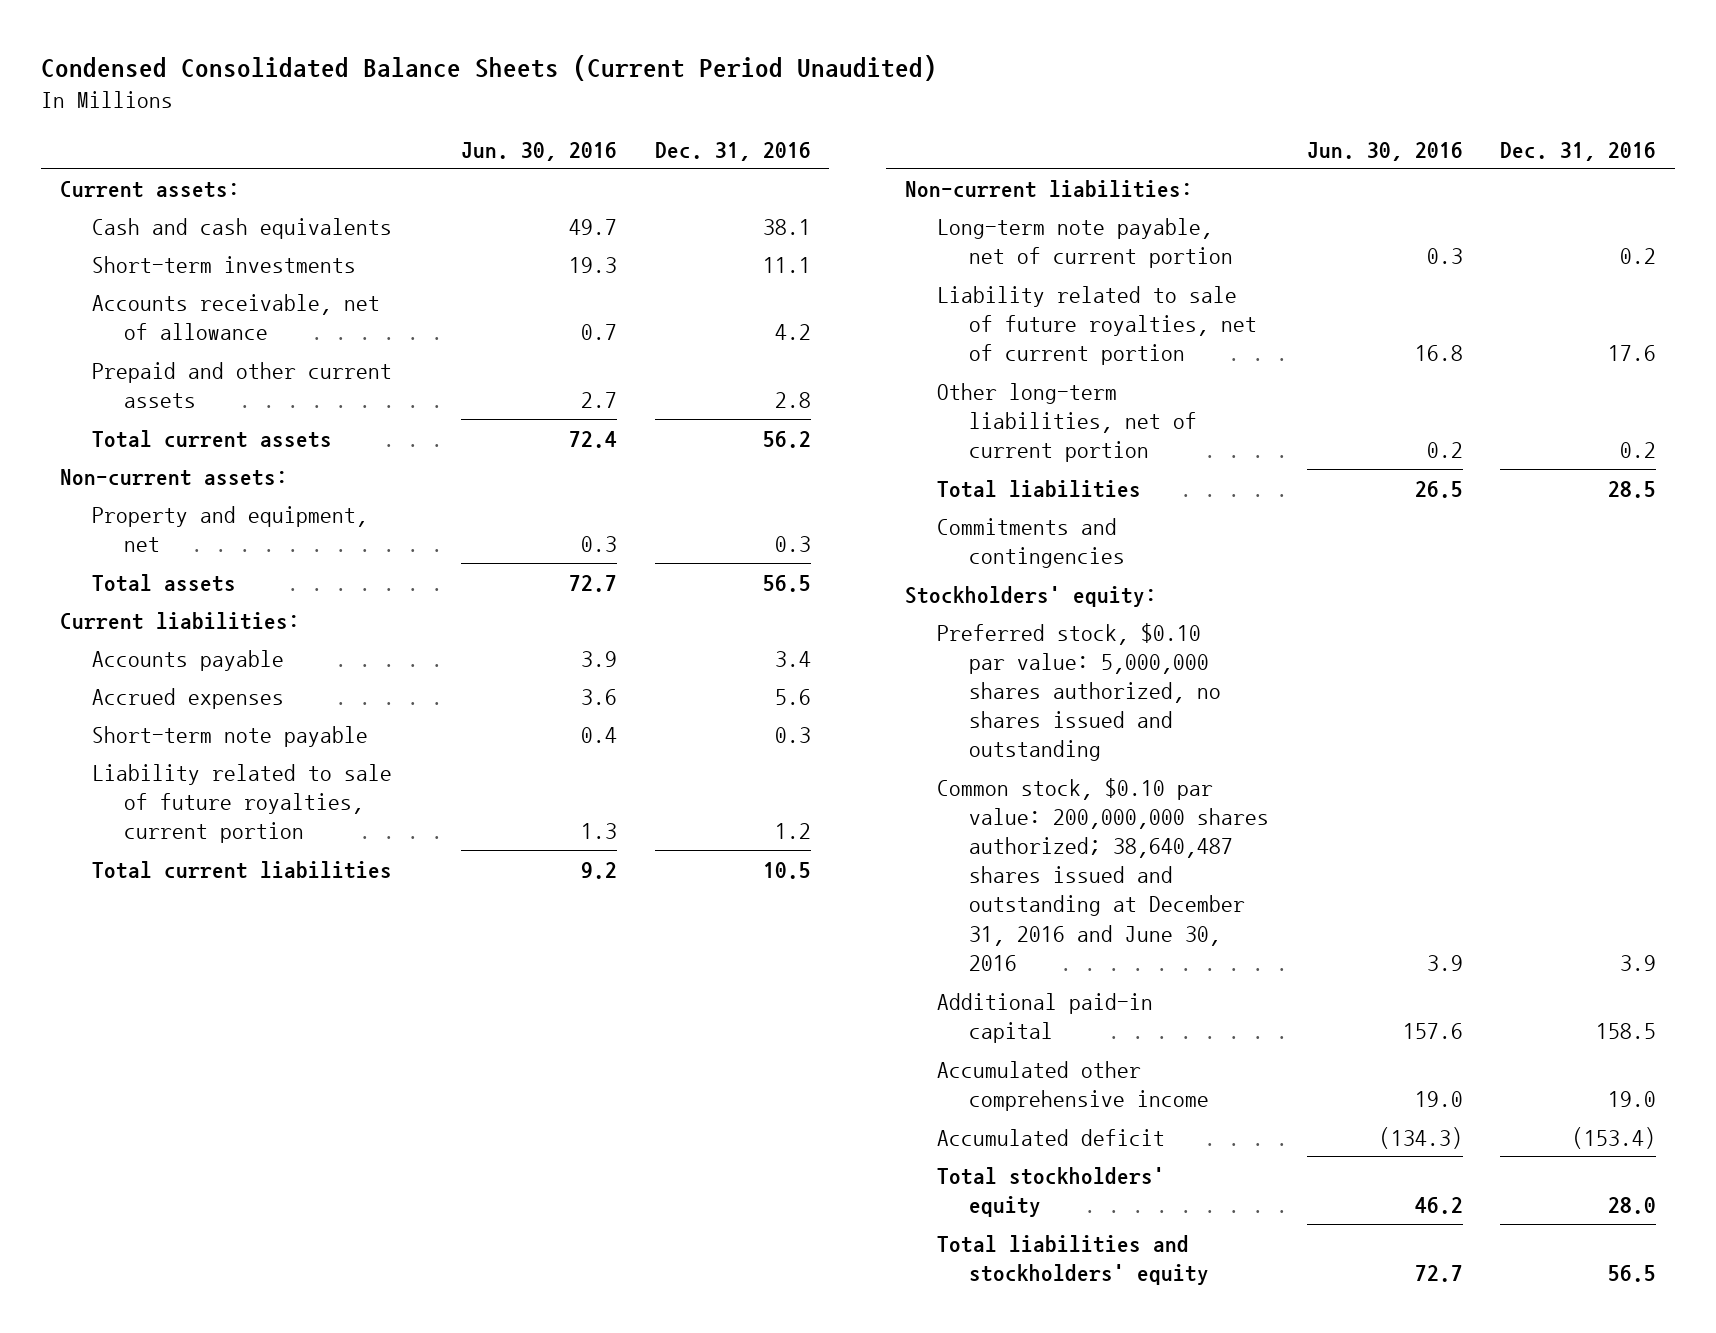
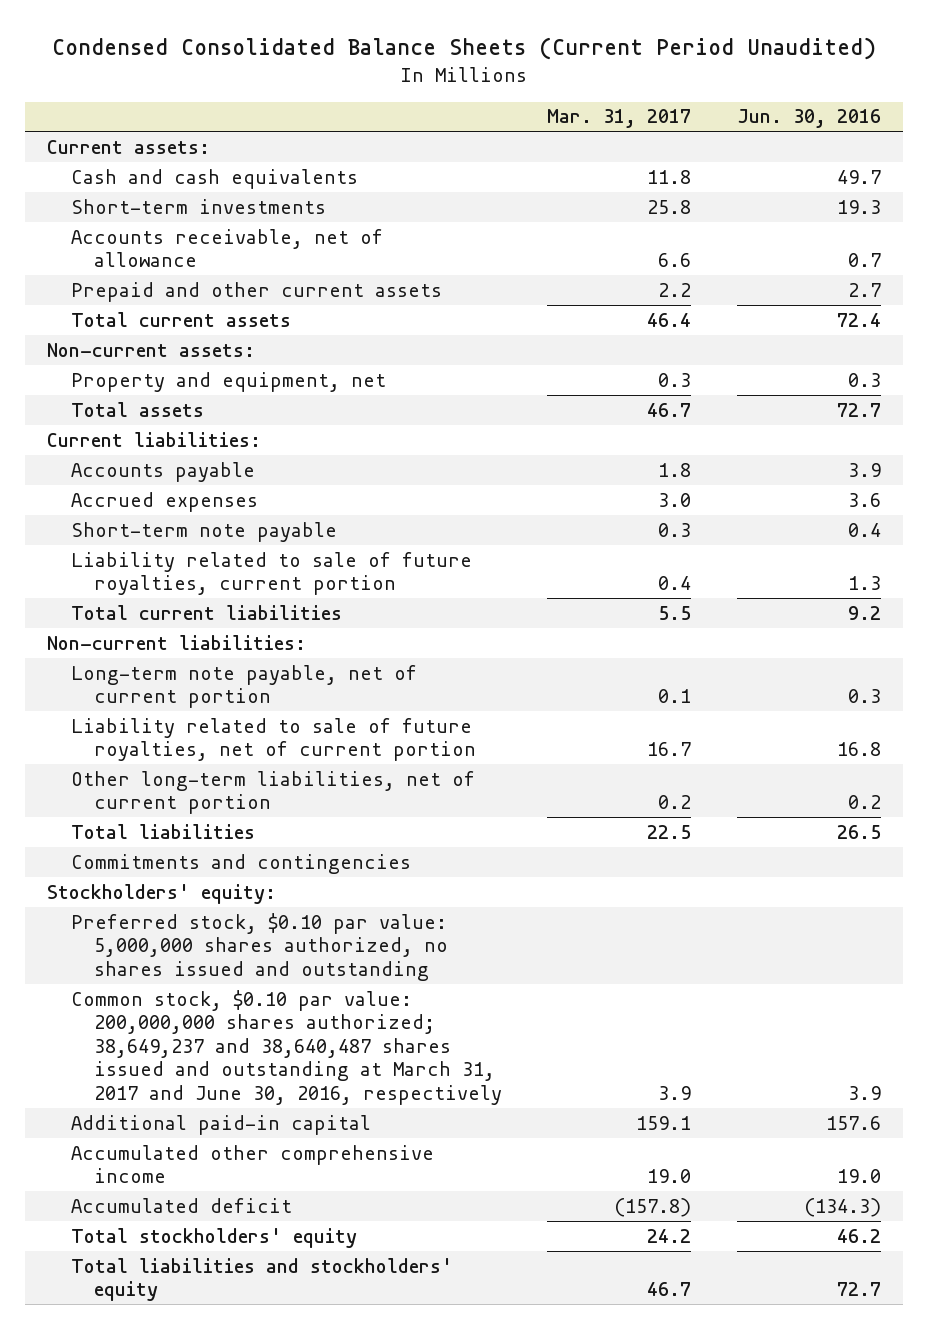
- | Jun. 30, 2016 | Dec. 31, 2016
+ | Mar. 31, 2017 | Jun. 30, 2016
- Common stock, $0.10 par value: 200,000,000 shares authorized; 38,640,487 shares issued and outstanding at December 31, 2016 and June 30, 2016 | 3.9 | 3.9
+ Common stock, $0.10 par value: 200,000,000 shares authorized; 38,649,237 and 38,640,487 shares issued and outstanding at March 31, 2017 and June 30, 2016, respectively | 3.9 | 3.9

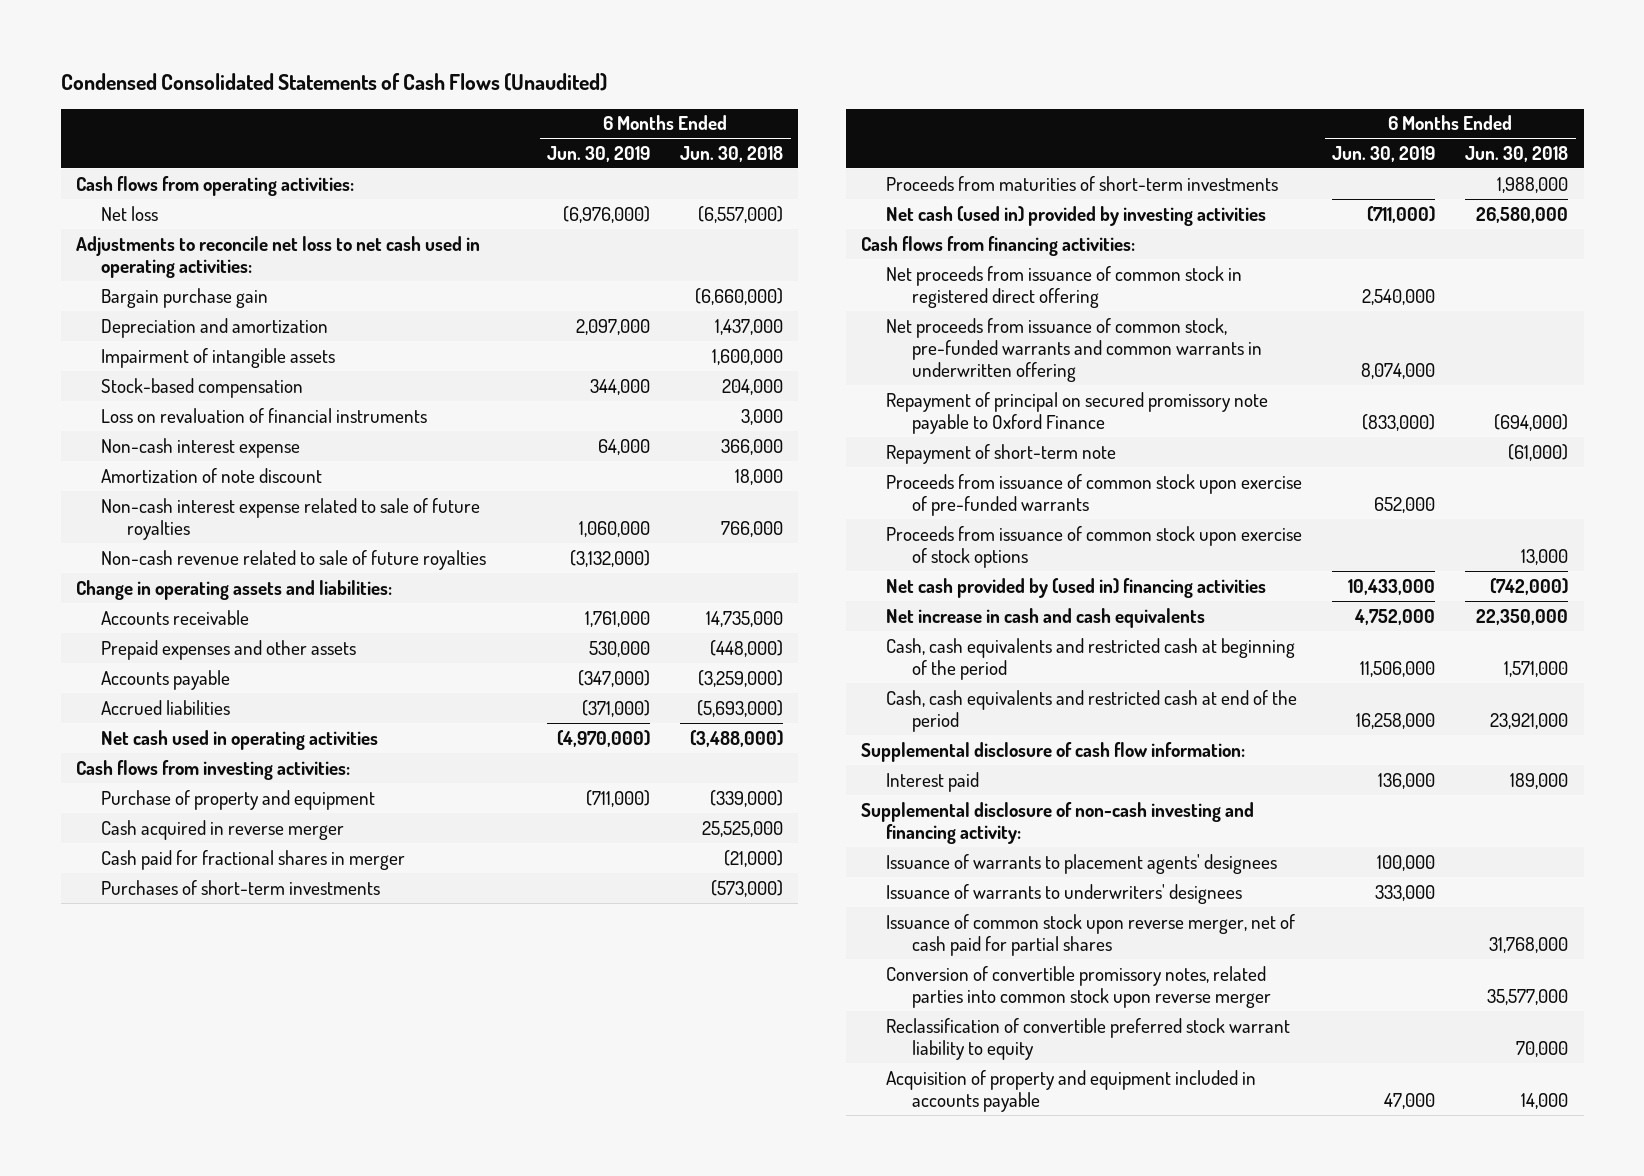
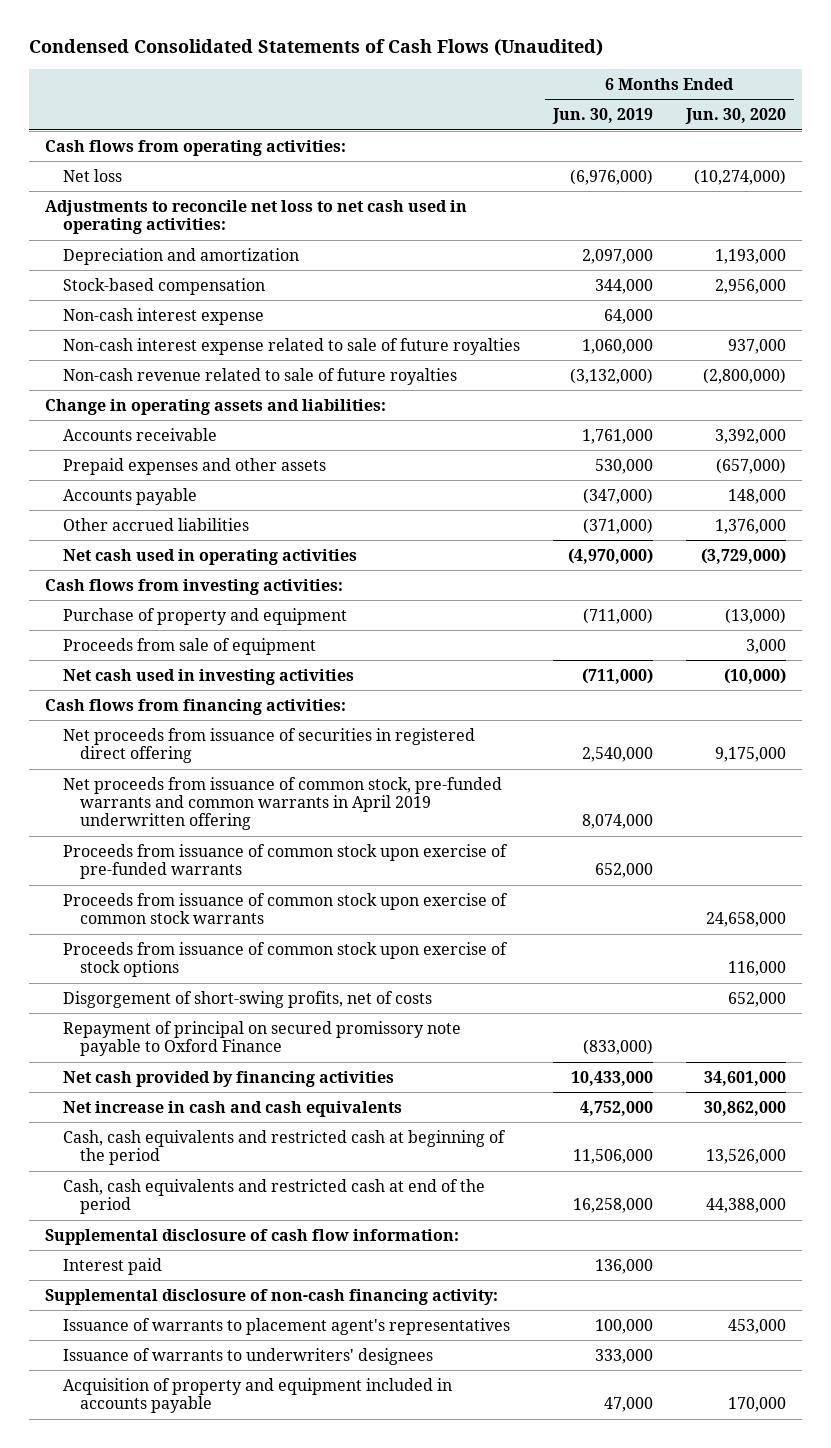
- | 6 Months Ended Jun. 30, 2019 | 6 Months Ended Jun. 30, 2018
+ | 6 Months Ended Jun. 30, 2019 | 6 Months Ended Jun. 30, 2020
- Bargain purchase gain | | (6,660,000)
- Impairment of intangible assets | | 1,600,000
- Loss on revaluation of financial instruments | | 3,000
- Amortization of note discount | | 18,000
- Accrued liabilities | (371,000) | (5,693,000)
+ Other accrued liabilities | (371,000) | 1,376,000
- Cash acquired in reverse merger | | 25,525,000
- Cash paid for fractional shares in merger | | (21,000)
- Purchases of short-term investments | | (573,000)
- Proceeds from maturities of short-term investments | | 1,988,000
- Net cash (used in) provided by investing activities | (711,000) | 26,580,000
+ Proceeds from sale of equipment | | 3,000
+ Net cash used in investing activities | (711,000) | (10,000)
- Net proceeds from issuance of common stock in registered direct offering | 2,540,000 |
- Net proceeds from issuance of common stock, pre-funded warrants and common warrants in underwritten offering | 8,074,000 |
- Repayment of short-term note | | (61,000)
+ Net proceeds from issuance of securities in registered direct offering | 2,540,000 | 9,175,000
+ Net proceeds from issuance of common stock, pre-funded warrants and common warrants in April 2019 underwritten offering | 8,074,000 |
+ Proceeds from issuance of common stock upon exercise of common stock warrants | | 24,658,000
- Net cash provided by (used in) financing activities | 10,433,000 | (742,000)
+ Disgorgement of short-swing profits, net of costs | | 652,000
moved down: Repayment of principal on secured promissory note payable to Oxford Finance | (833,000) |
+ Net cash provided by financing activities | 10,433,000 | 34,601,000
- Supplemental disclosure of non-cash investing and financing activity:
- Issuance of warrants to placement agents' designees | 100,000 |
+ Supplemental disclosure of non-cash financing activity:
+ Issuance of warrants to placement agent's representatives | 100,000 | 453,000
- Issuance of common stock upon reverse merger, net of cash paid for partial shares | | 31,768,000
- Conversion of convertible promissory notes, related parties into common stock upon reverse merger | | 35,577,000
- Reclassification of convertible preferred stock warrant liability to equity | | 70,000

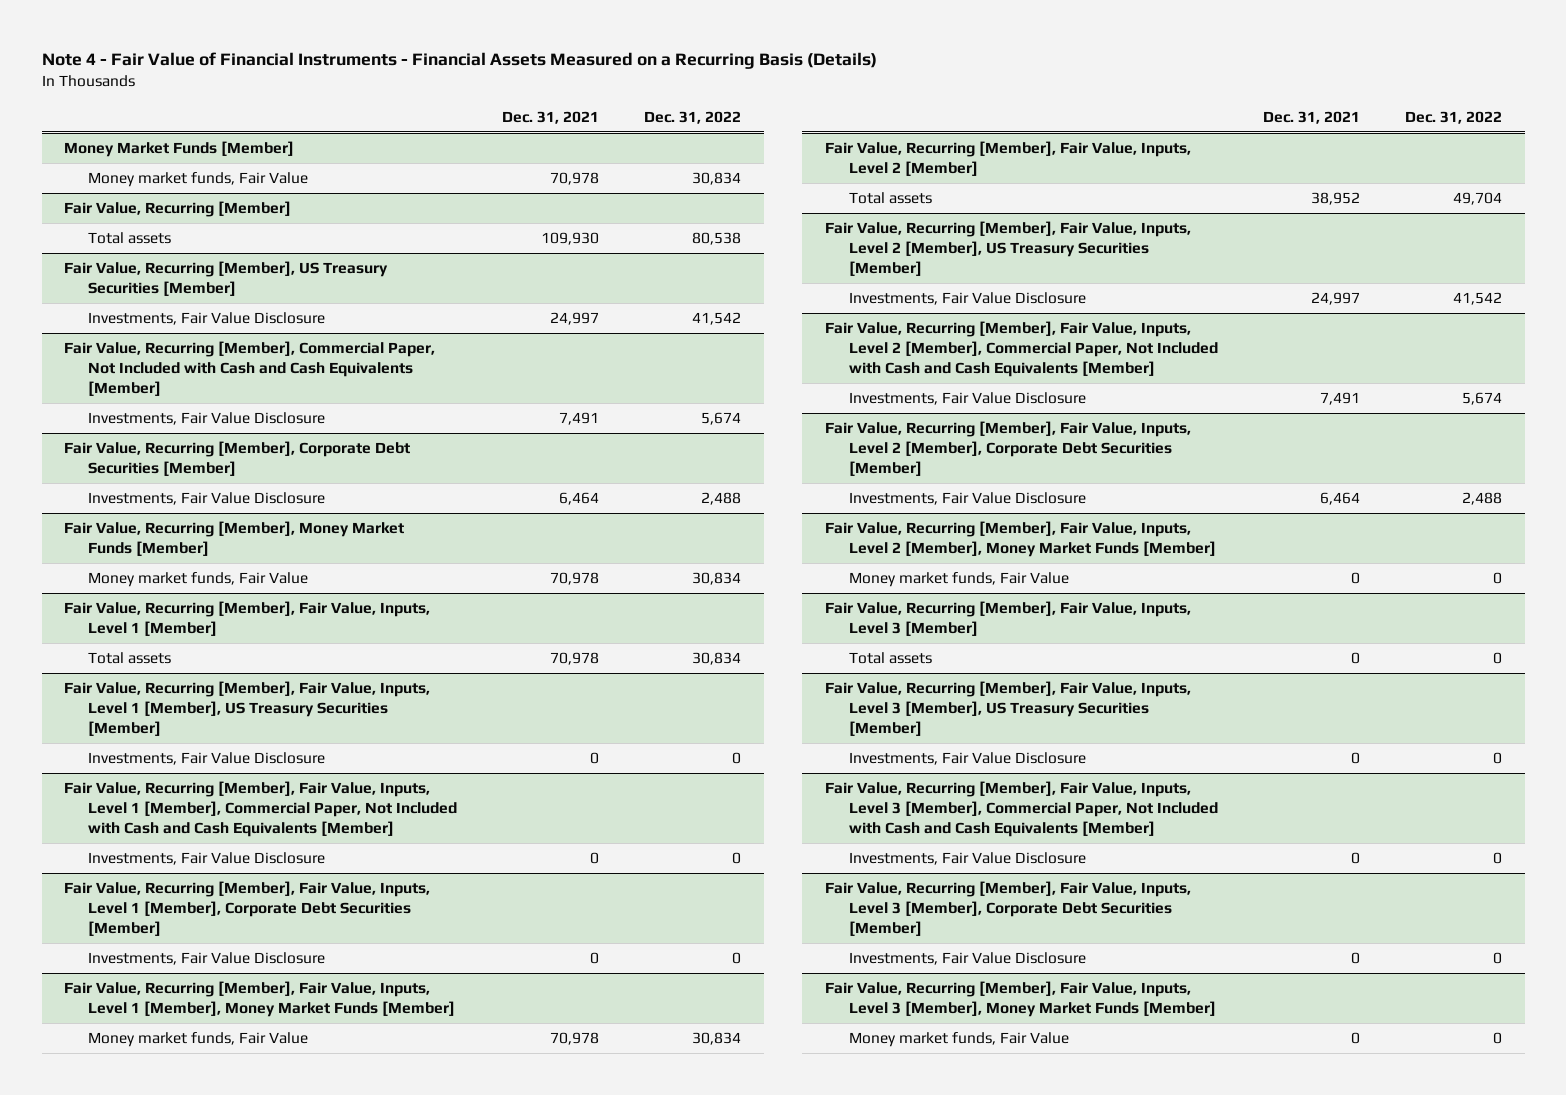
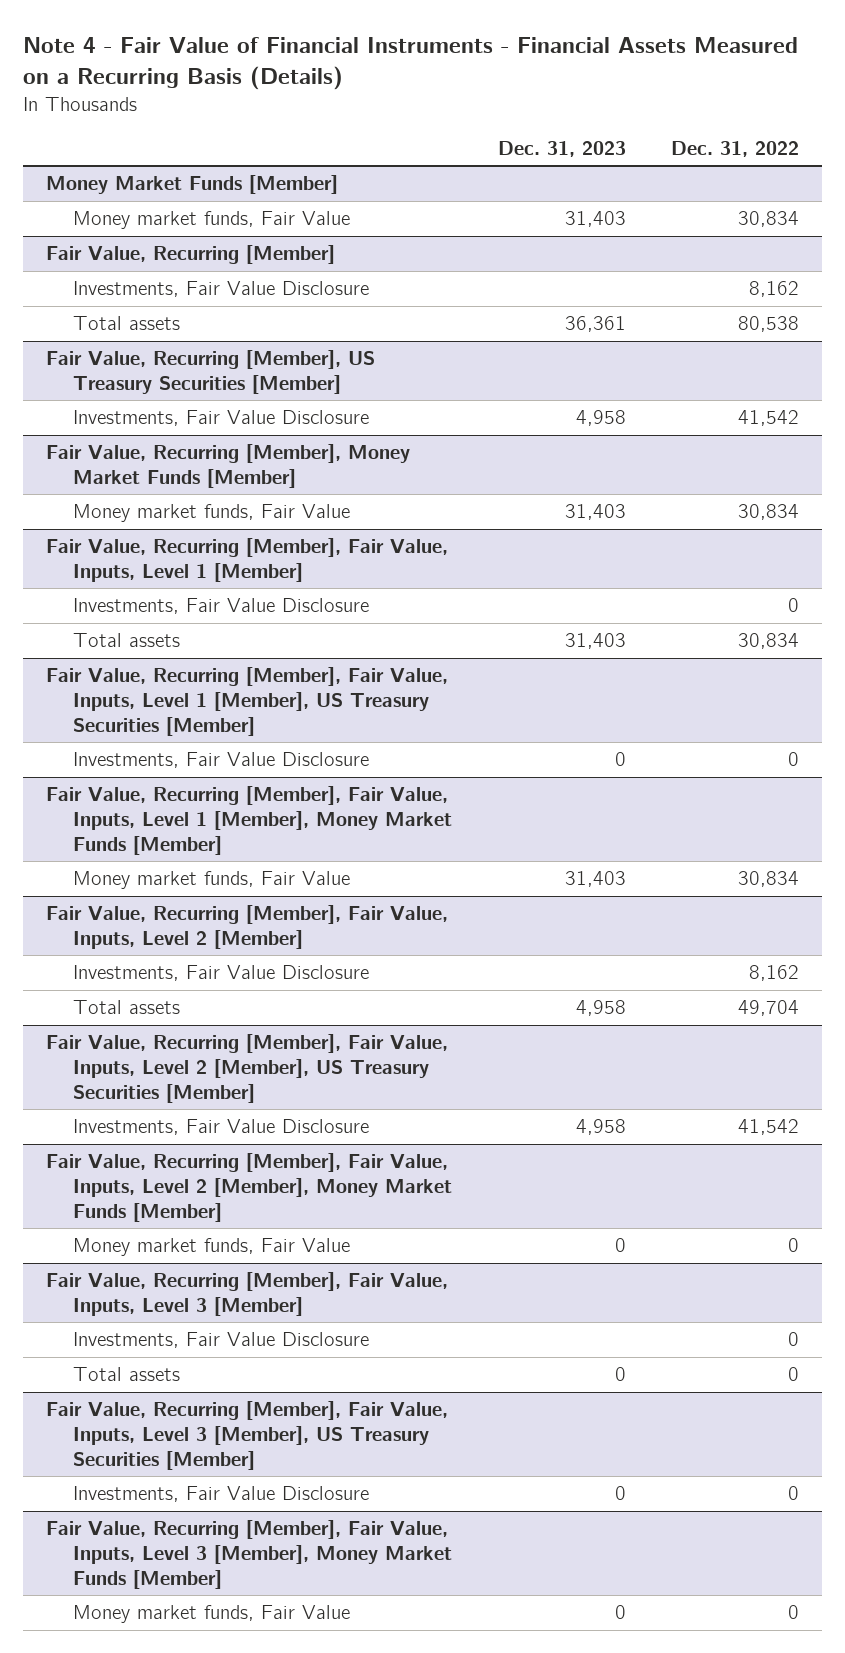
- | Dec. 31, 2021 | Dec. 31, 2022
+ | Dec. 31, 2023 | Dec. 31, 2022
@ Fair Value, Recurring [Member]
+ Investments, Fair Value Disclosure | | 8,162
- Fair Value, Recurring [Member], Commercial Paper, Not Included with Cash and Cash Equivalents [Member]
- Investments, Fair Value Disclosure | 7,491 | 5,674
- Fair Value, Recurring [Member], Corporate Debt Securities [Member]
- Investments, Fair Value Disclosure | 6,464 | 2,488
@ Fair Value, Recurring [Member], Fair Value, Inputs, Level 1 [Member]
+ Investments, Fair Value Disclosure | | 0
- Fair Value, Recurring [Member], Fair Value, Inputs, Level 1 [Member], Commercial Paper, Not Included with Cash and Cash Equivalents [Member]
- Investments, Fair Value Disclosure | 0 | 0
- Fair Value, Recurring [Member], Fair Value, Inputs, Level 1 [Member], Corporate Debt Securities [Member]
- Investments, Fair Value Disclosure | 0 | 0
@ Fair Value, Recurring [Member], Fair Value, Inputs, Level 2 [Member]
+ Investments, Fair Value Disclosure | | 8,162
- Fair Value, Recurring [Member], Fair Value, Inputs, Level 2 [Member], Commercial Paper, Not Included with Cash and Cash Equivalents [Member]
- Investments, Fair Value Disclosure | 7,491 | 5,674
- Fair Value, Recurring [Member], Fair Value, Inputs, Level 2 [Member], Corporate Debt Securities [Member]
- Investments, Fair Value Disclosure | 6,464 | 2,488
@ Fair Value, Recurring [Member], Fair Value, Inputs, Level 3 [Member]
+ Investments, Fair Value Disclosure | | 0
- Fair Value, Recurring [Member], Fair Value, Inputs, Level 3 [Member], Commercial Paper, Not Included with Cash and Cash Equivalents [Member]
- Investments, Fair Value Disclosure | 0 | 0
- Fair Value, Recurring [Member], Fair Value, Inputs, Level 3 [Member], Corporate Debt Securities [Member]
- Investments, Fair Value Disclosure | 0 | 0

